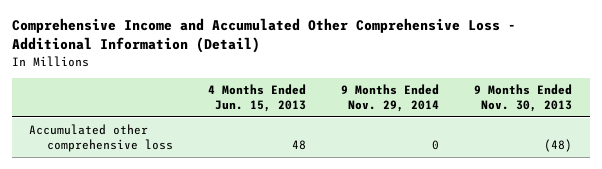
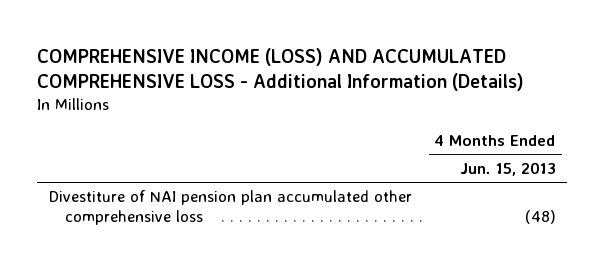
- Comprehensive Income and Accumulated Other Comprehensive Loss - Additional Information (Detail)
+ COMPREHENSIVE INCOME (LOSS) AND ACCUMULATED COMPREHENSIVE LOSS - Additional Information (Details)
- | 4 Months Ended Jun. 15, 2013 | 9 Months Ended Nov. 29, 2014 | 9 Months Ended Nov. 30, 2013
+ | 4 Months Ended Jun. 15, 2013
- Accumulated other comprehensive loss | 48 | 0 | (48)
+ Divestiture of NAI pension plan accumulated other comprehensive loss | (48)

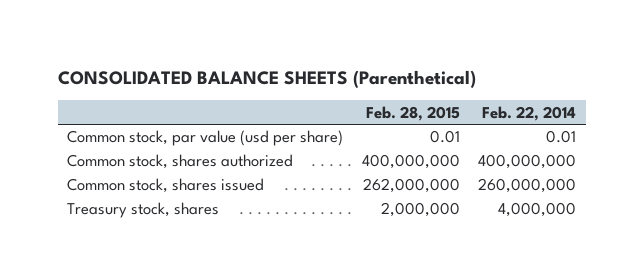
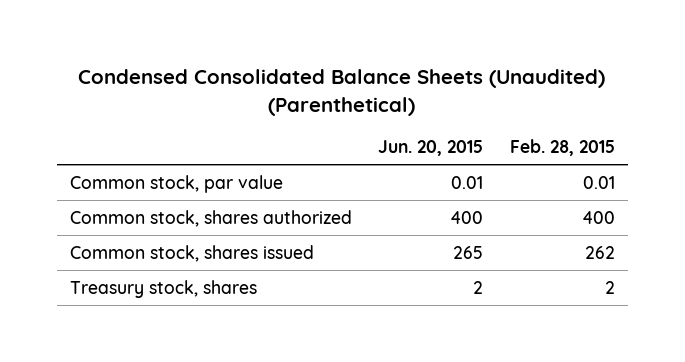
- CONSOLIDATED BALANCE SHEETS (Parenthetical)
+ Condensed Consolidated Balance Sheets (Unaudited) (Parenthetical)
- | Feb. 28, 2015 | Feb. 22, 2014
+ | Jun. 20, 2015 | Feb. 28, 2015
- Common stock, par value (usd per share) | 0.01 | 0.01
- Common stock, shares authorized | 400,000,000 | 400,000,000
- Common stock, shares issued | 262,000,000 | 260,000,000
- Treasury stock, shares | 2,000,000 | 4,000,000
+ Common stock, par value | 0.01 | 0.01
+ Common stock, shares authorized | 400 | 400
+ Common stock, shares issued | 265 | 262
+ Treasury stock, shares | 2 | 2

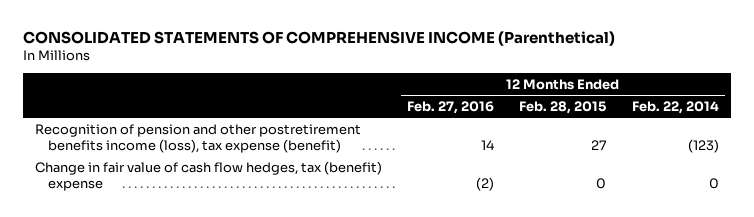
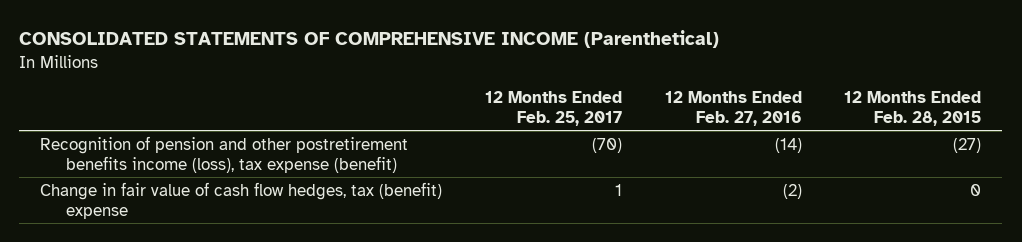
- | 12 Months Ended Feb. 27, 2016 | 12 Months Ended Feb. 28, 2015 | 12 Months Ended Feb. 22, 2014
+ | 12 Months Ended Feb. 25, 2017 | 12 Months Ended Feb. 27, 2016 | 12 Months Ended Feb. 28, 2015
- Recognition of pension and other postretirement benefits income (loss), tax expense (benefit) | 14 | 27 | (123)
+ Recognition of pension and other postretirement benefits income (loss), tax expense (benefit) | (70) | (14) | (27)

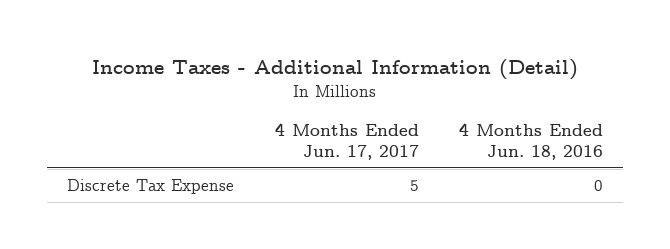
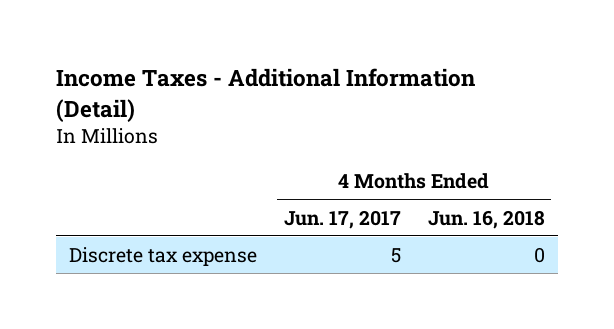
- | 4 Months Ended Jun. 17, 2017 | 4 Months Ended Jun. 18, 2016
+ | 4 Months Ended Jun. 17, 2017 | 4 Months Ended Jun. 16, 2018
- Discrete Tax Expense | 5 | 0
+ Discrete tax expense | 5 | 0

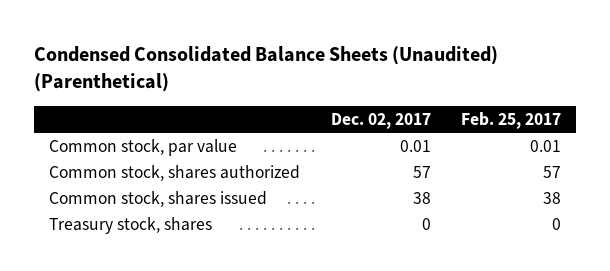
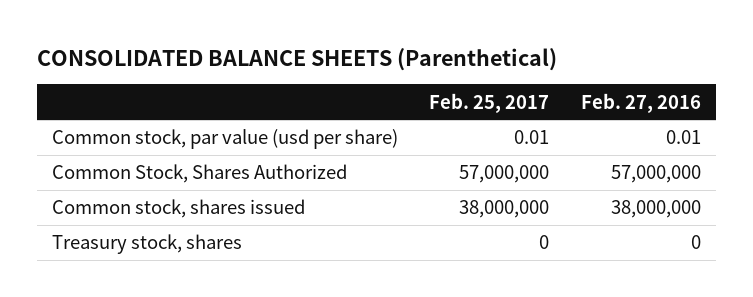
- Condensed Consolidated Balance Sheets (Unaudited) (Parenthetical)
+ CONSOLIDATED BALANCE SHEETS (Parenthetical)
- | Dec. 02, 2017 | Feb. 25, 2017
+ | Feb. 25, 2017 | Feb. 27, 2016
- Common stock, par value | 0.01 | 0.01
- Common stock, shares authorized | 57 | 57
- Common stock, shares issued | 38 | 38
+ Common stock, par value (usd per share) | 0.01 | 0.01
+ Common Stock, Shares Authorized | 57,000,000 | 57,000,000
+ Common stock, shares issued | 38,000,000 | 38,000,000

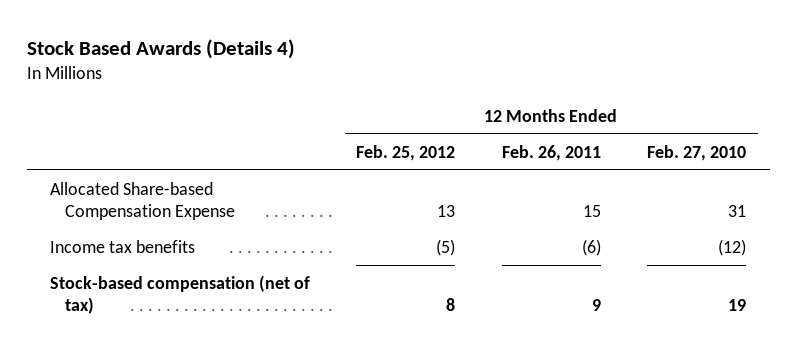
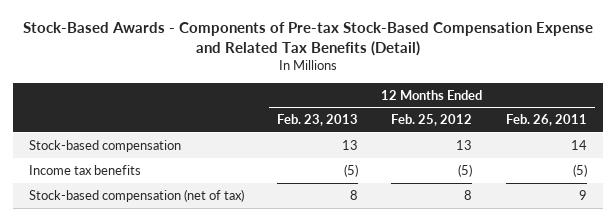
- Stock Based Awards (Details 4)
+ Stock-Based Awards - Components of Pre-tax Stock-Based Compensation Expense and Related Tax Benefits (Detail)
- | 12 Months Ended Feb. 25, 2012 | 12 Months Ended Feb. 26, 2011 | 12 Months Ended Feb. 27, 2010
+ | 12 Months Ended Feb. 23, 2013 | 12 Months Ended Feb. 25, 2012 | 12 Months Ended Feb. 26, 2011
- Allocated Share-based Compensation Expense | 13 | 15 | 31
- Income tax benefits | (5) | (6) | (12)
+ Stock-based compensation | 13 | 13 | 14
+ Income tax benefits | (5) | (5) | (5)

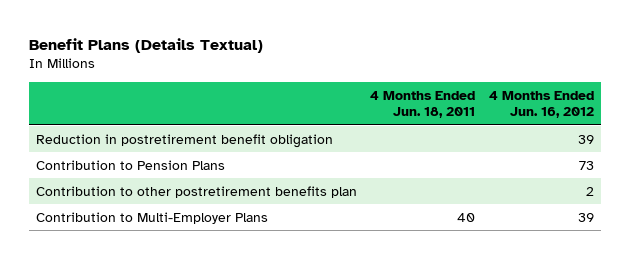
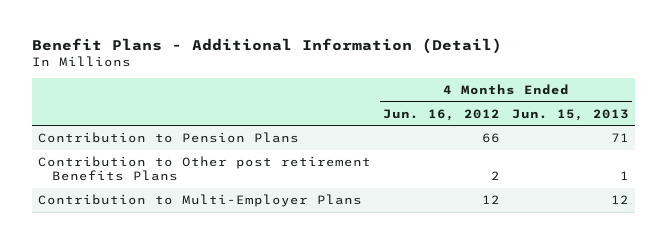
- Benefit Plans (Details Textual)
+ Benefit Plans - Additional Information (Detail)
- | 4 Months Ended Jun. 18, 2011 | 4 Months Ended Jun. 16, 2012
+ | 4 Months Ended Jun. 16, 2012 | 4 Months Ended Jun. 15, 2013
- Reduction in postretirement benefit obligation | | 39
- Contribution to Pension Plans | | 73
- Contribution to other postretirement benefits plan | | 2
- Contribution to Multi-Employer Plans | 40 | 39
+ Contribution to Pension Plans | 66 | 71
+ Contribution to Other post retirement Benefits Plans | 2 | 1
+ Contribution to Multi-Employer Plans | 12 | 12

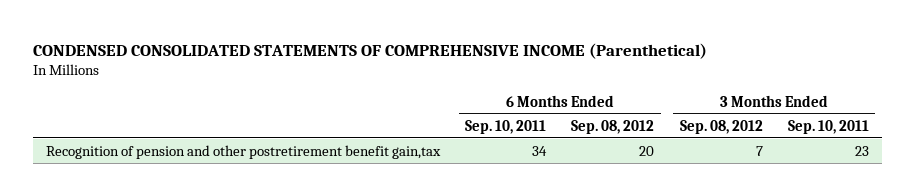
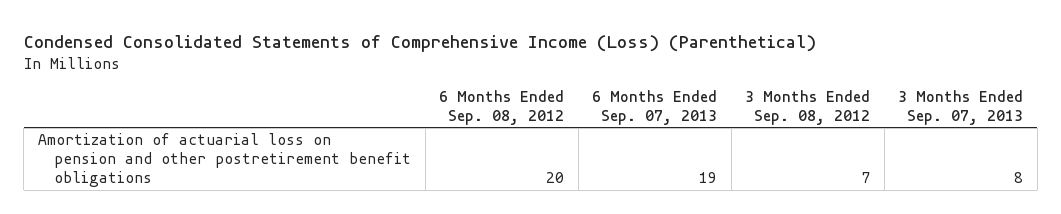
- CONDENSED CONSOLIDATED STATEMENTS OF COMPREHENSIVE INCOME (Parenthetical)
+ Condensed Consolidated Statements of Comprehensive Income (Loss) (Parenthetical)
- | 6 Months Ended Sep. 10, 2011 | 6 Months Ended Sep. 08, 2012 | 3 Months Ended Sep. 08, 2012 | 3 Months Ended Sep. 10, 2011
+ | 6 Months Ended Sep. 08, 2012 | 6 Months Ended Sep. 07, 2013 | 3 Months Ended Sep. 08, 2012 | 3 Months Ended Sep. 07, 2013
- Recognition of pension and other postretirement benefit gain,tax | 34 | 20 | 7 | 23
+ Amortization of actuarial loss on pension and other postretirement benefit obligations | 20 | 19 | 7 | 8

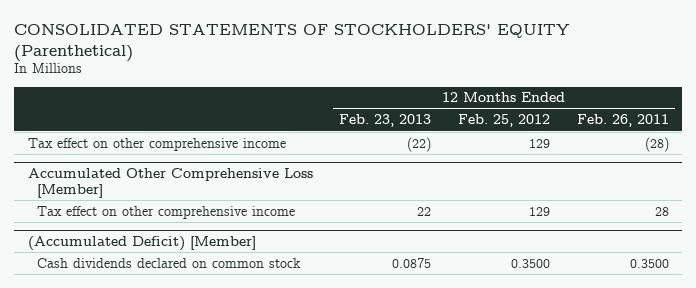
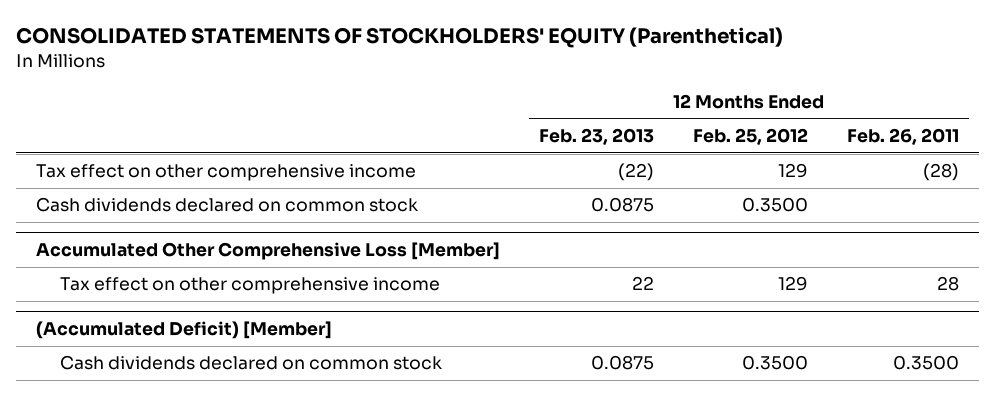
+ Cash dividends declared on common stock | 0.0875 | 0.3500 |

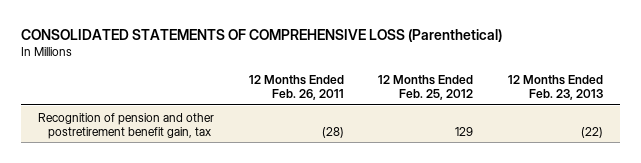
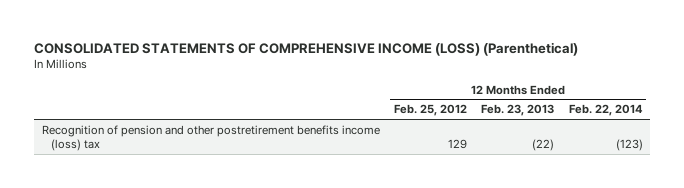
- CONSOLIDATED STATEMENTS OF COMPREHENSIVE LOSS (Parenthetical)
+ CONSOLIDATED STATEMENTS OF COMPREHENSIVE INCOME (LOSS) (Parenthetical)
- | 12 Months Ended Feb. 26, 2011 | 12 Months Ended Feb. 25, 2012 | 12 Months Ended Feb. 23, 2013
+ | 12 Months Ended Feb. 25, 2012 | 12 Months Ended Feb. 23, 2013 | 12 Months Ended Feb. 22, 2014
- Recognition of pension and other postretirement benefit gain, tax | (28) | 129 | (22)
+ Recognition of pension and other postretirement benefits income (loss) tax | 129 | (22) | (123)

